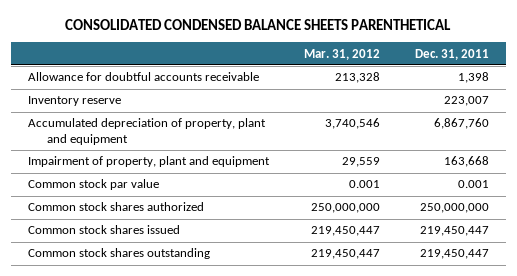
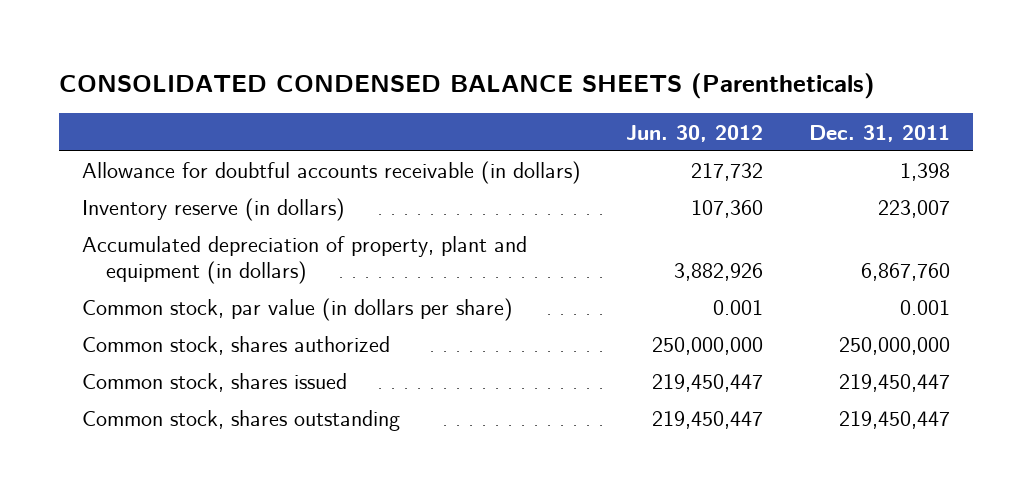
- CONSOLIDATED CONDENSED BALANCE SHEETS PARENTHETICAL
+ CONSOLIDATED CONDENSED BALANCE SHEETS (Parentheticals)
- | Mar. 31, 2012 | Dec. 31, 2011
+ | Jun. 30, 2012 | Dec. 31, 2011
- Allowance for doubtful accounts receivable | 213,328 | 1,398
- Inventory reserve | | 223,007
- Accumulated depreciation of property, plant and equipment | 3,740,546 | 6,867,760
- Impairment of property, plant and equipment | 29,559 | 163,668
- Common stock par value | 0.001 | 0.001
- Common stock shares authorized | 250,000,000 | 250,000,000
- Common stock shares issued | 219,450,447 | 219,450,447
- Common stock shares outstanding | 219,450,447 | 219,450,447
+ Allowance for doubtful accounts receivable (in dollars) | 217,732 | 1,398
+ Inventory reserve (in dollars) | 107,360 | 223,007
+ Accumulated depreciation of property, plant and equipment (in dollars) | 3,882,926 | 6,867,760
+ Common stock, par value (in dollars per share) | 0.001 | 0.001
+ Common stock, shares authorized | 250,000,000 | 250,000,000
+ Common stock, shares issued | 219,450,447 | 219,450,447
+ Common stock, shares outstanding | 219,450,447 | 219,450,447

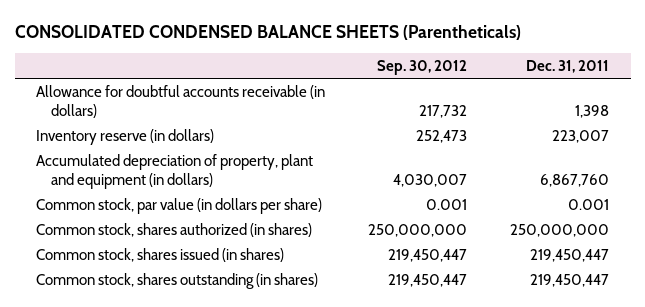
- | Jun. 30, 2012 | Dec. 31, 2011
+ | Sep. 30, 2012 | Dec. 31, 2011
- Common stock, shares authorized | 250,000,000 | 250,000,000
- Common stock, shares issued | 219,450,447 | 219,450,447
- Common stock, shares outstanding | 219,450,447 | 219,450,447
+ Common stock, shares authorized (in shares) | 250,000,000 | 250,000,000
+ Common stock, shares issued (in shares) | 219,450,447 | 219,450,447
+ Common stock, shares outstanding (in shares) | 219,450,447 | 219,450,447

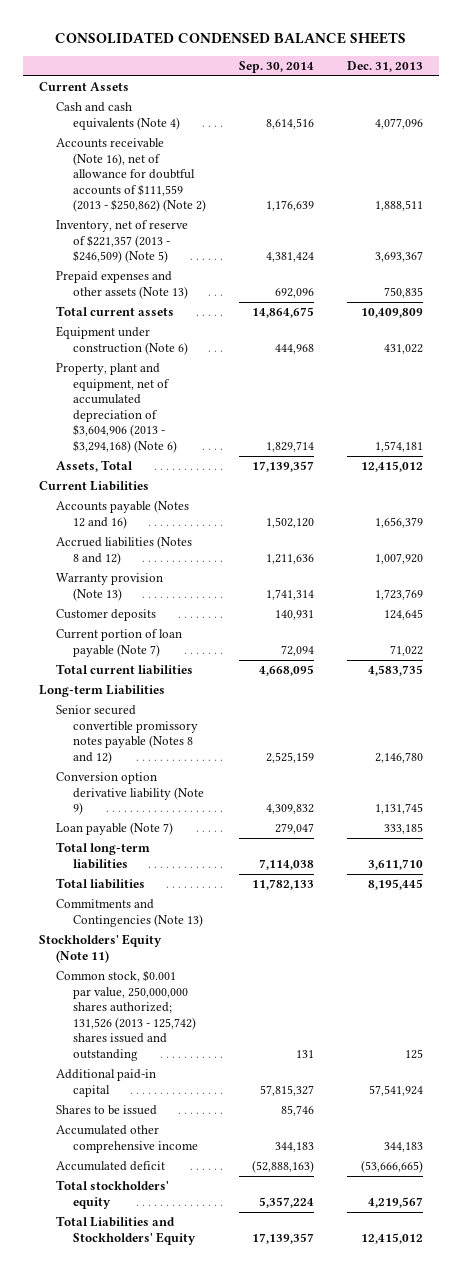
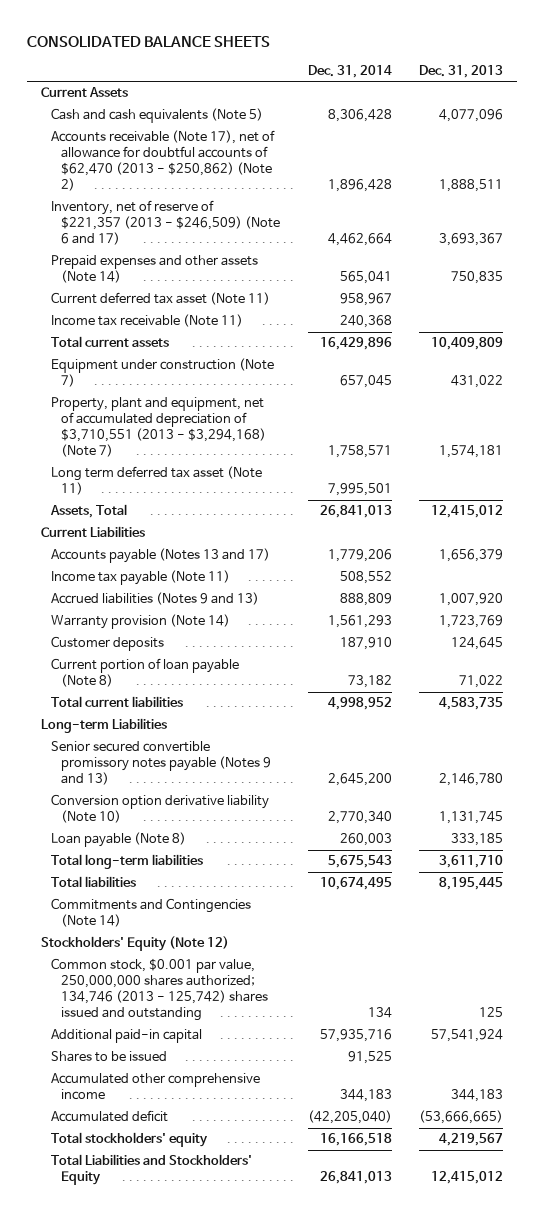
- CONSOLIDATED CONDENSED BALANCE SHEETS
+ CONSOLIDATED BALANCE SHEETS
- | Sep. 30, 2014 | Dec. 31, 2013
+ | Dec. 31, 2014 | Dec. 31, 2013
- Cash and cash equivalents (Note 4) | 8,614,516 | 4,077,096
- Accounts receivable (Note 16), net of allowance for doubtful accounts of $111,559 (2013 - $250,862) (Note 2) | 1,176,639 | 1,888,511
- Inventory, net of reserve of $221,357 (2013 - $246,509) (Note 5) | 4,381,424 | 3,693,367
- Prepaid expenses and other assets (Note 13) | 692,096 | 750,835
+ Cash and cash equivalents (Note 5) | 8,306,428 | 4,077,096
+ Accounts receivable (Note 17), net of allowance for doubtful accounts of $62,470 (2013 - $250,862) (Note 2) | 1,896,428 | 1,888,511
+ Inventory, net of reserve of $221,357 (2013 - $246,509) (Note 6 and 17) | 4,462,664 | 3,693,367
+ Prepaid expenses and other assets (Note 14) | 565,041 | 750,835
+ Current deferred tax asset (Note 11) | 958,967 |
+ Income tax receivable (Note 11) | 240,368 |
- Equipment under construction (Note 6) | 444,968 | 431,022
- Property, plant and equipment, net of accumulated depreciation of $3,604,906 (2013 - $3,294,168) (Note 6) | 1,829,714 | 1,574,181
+ Equipment under construction (Note 7) | 657,045 | 431,022
+ Property, plant and equipment, net of accumulated depreciation of $3,710,551 (2013 - $3,294,168) (Note 7) | 1,758,571 | 1,574,181
+ Long term deferred tax asset (Note 11) | 7,995,501 |
- Accounts payable (Notes 12 and 16) | 1,502,120 | 1,656,379
- Accrued liabilities (Notes 8 and 12) | 1,211,636 | 1,007,920
- Warranty provision (Note 13) | 1,741,314 | 1,723,769
+ Accounts payable (Notes 13 and 17) | 1,779,206 | 1,656,379
+ Income tax payable (Note 11) | 508,552 |
+ Accrued liabilities (Notes 9 and 13) | 888,809 | 1,007,920
+ Warranty provision (Note 14) | 1,561,293 | 1,723,769
- Current portion of loan payable (Note 7) | 72,094 | 71,022
+ Current portion of loan payable (Note 8) | 73,182 | 71,022
- Senior secured convertible promissory notes payable (Notes 8 and 12) | 2,525,159 | 2,146,780
- Conversion option derivative liability (Note 9) | 4,309,832 | 1,131,745
- Loan payable (Note 7) | 279,047 | 333,185
+ Senior secured convertible promissory notes payable (Notes 9 and 13) | 2,645,200 | 2,146,780
+ Conversion option derivative liability (Note 10) | 2,770,340 | 1,131,745
+ Loan payable (Note 8) | 260,003 | 333,185
- Commitments and Contingencies (Note 13)
- Stockholders' Equity (Note 11)
- Common stock, $0.001 par value, 250,000,000 shares authorized; 131,526 (2013 - 125,742) shares issued and outstanding | 131 | 125
+ Commitments and Contingencies (Note 14)
+ Stockholders' Equity (Note 12)
+ Common stock, $0.001 par value, 250,000,000 shares authorized; 134,746 (2013 - 125,742) shares issued and outstanding | 134 | 125

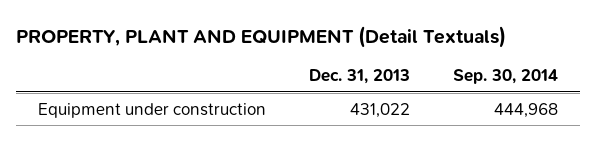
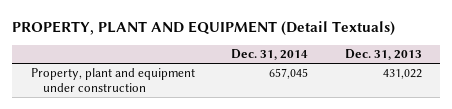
- | Dec. 31, 2013 | Sep. 30, 2014
+ | Dec. 31, 2014 | Dec. 31, 2013
- Equipment under construction | 431,022 | 444,968
+ Property, plant and equipment under construction | 657,045 | 431,022

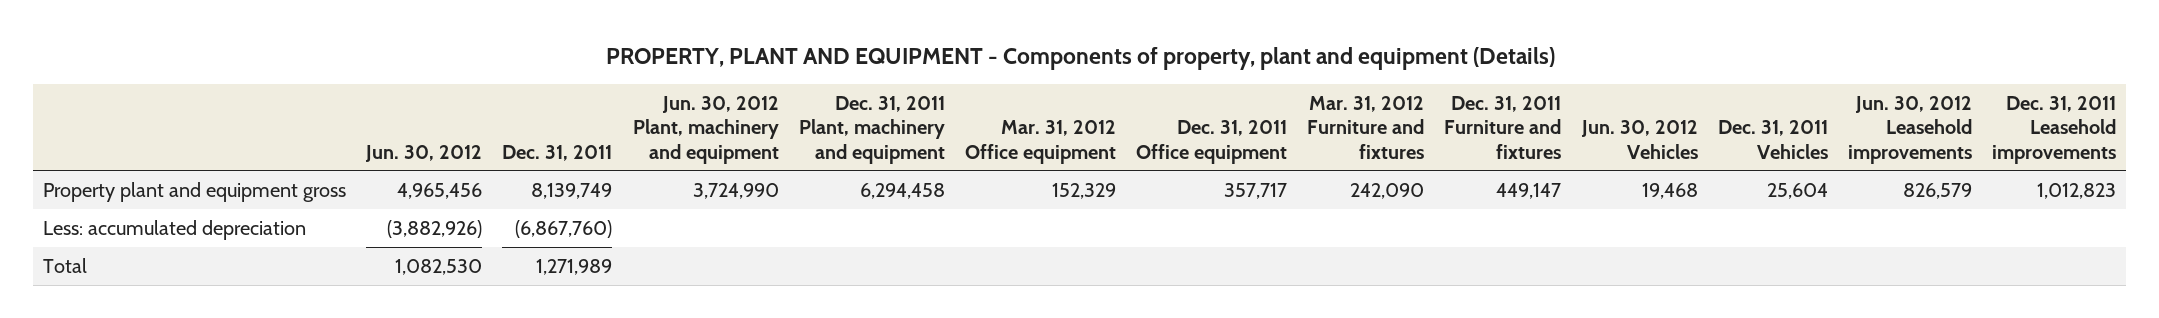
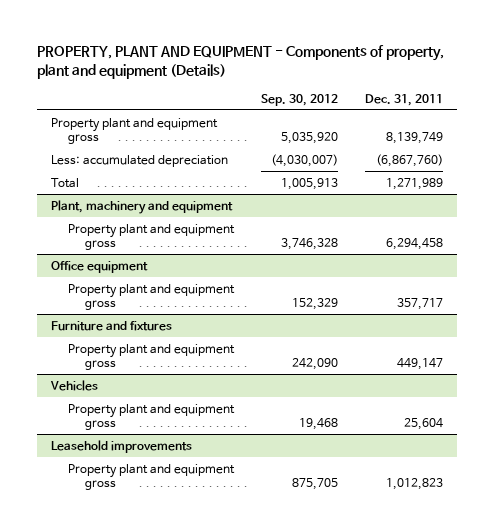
- | Jun. 30, 2012 | Dec. 31, 2011 | Jun. 30, 2012 Plant, machinery and equipment | Dec. 31, 2011 Plant, machinery and equipment | Mar. 31, 2012 Office equipment | Dec. 31, 2011 Office equipment | Mar. 31, 2012 Furniture and fixtures | Dec. 31, 2011 Furniture and fixtures | Jun. 30, 2012 Vehicles | Dec. 31, 2011 Vehicles | Jun. 30, 2012 Leasehold improvements | Dec. 31, 2011 Leasehold improvements
+ | Sep. 30, 2012 | Dec. 31, 2011
+ Plant, machinery and equipment
+ Property plant and equipment gross | 3,746,328 | 6,294,458
+ Office equipment
+ Property plant and equipment gross | 152,329 | 357,717
+ Furniture and fixtures
+ Property plant and equipment gross | 242,090 | 449,147
+ Vehicles
+ Property plant and equipment gross | 19,468 | 25,604
+ Leasehold improvements
+ Property plant and equipment gross | 875,705 | 1,012,823

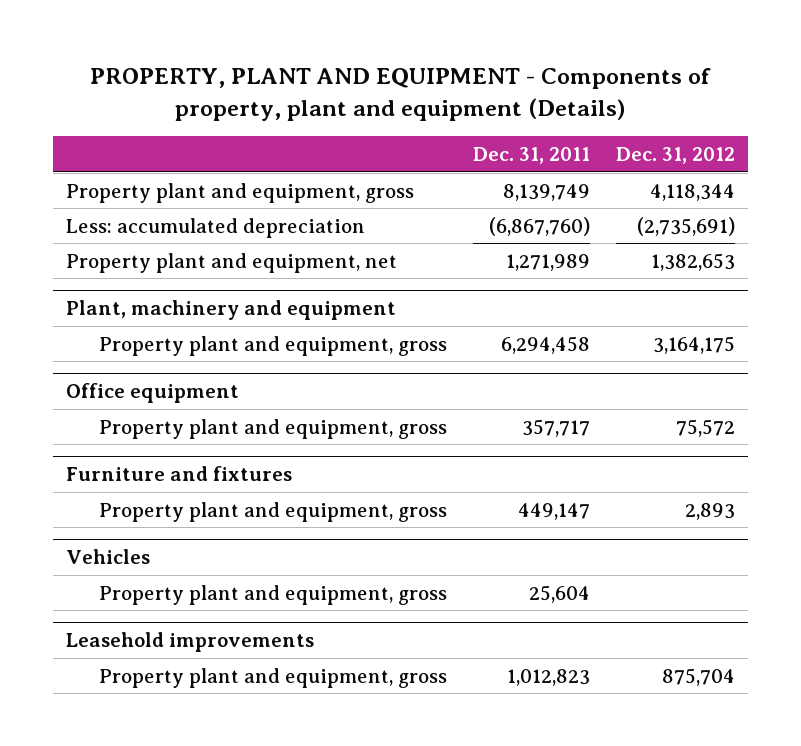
- | Sep. 30, 2012 | Dec. 31, 2011
+ | Dec. 31, 2011 | Dec. 31, 2012
- Property plant and equipment gross | 5,035,920 | 8,139,749
+ Property plant and equipment, gross | 8,139,749 | 4,118,344
- Total | 1,005,913 | 1,271,989
+ Property plant and equipment, net | 1,271,989 | 1,382,653
@ Plant, machinery and equipment
- Property plant and equipment gross | 3,746,328 | 6,294,458
+ Property plant and equipment, gross | 6,294,458 | 3,164,175
@ Office equipment
- Property plant and equipment gross | 152,329 | 357,717
+ Property plant and equipment, gross | 357,717 | 75,572
@ Furniture and fixtures
- Property plant and equipment gross | 242,090 | 449,147
+ Property plant and equipment, gross | 449,147 | 2,893
@ Vehicles
- Property plant and equipment gross | 19,468 | 25,604
+ Property plant and equipment, gross | 25,604 |
@ Leasehold improvements
- Property plant and equipment gross | 875,705 | 1,012,823
+ Property plant and equipment, gross | 1,012,823 | 875,704

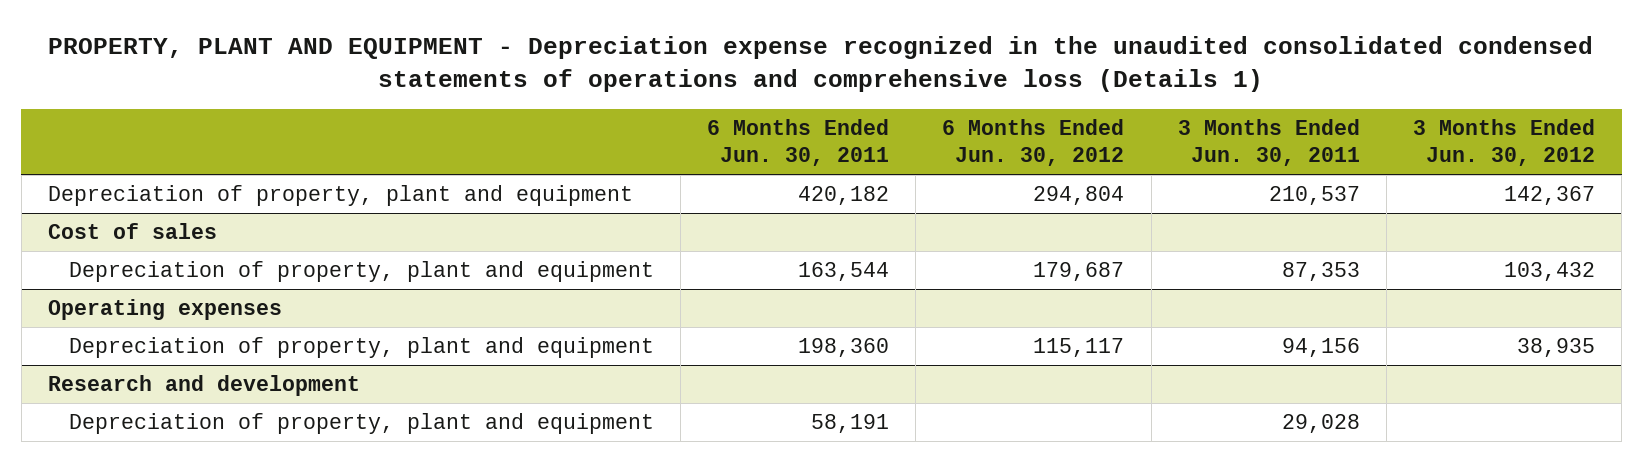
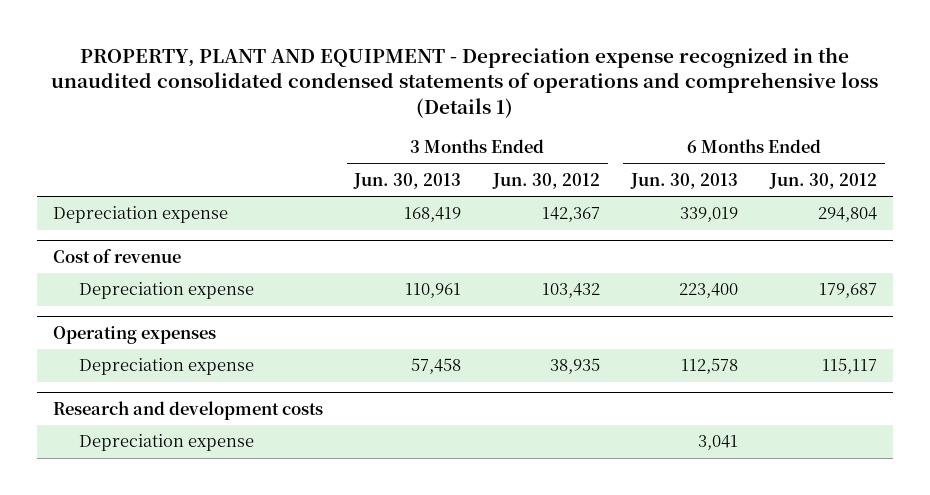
- | 6 Months Ended Jun. 30, 2011 | 6 Months Ended Jun. 30, 2012 | 3 Months Ended Jun. 30, 2011 | 3 Months Ended Jun. 30, 2012
+ | 3 Months Ended Jun. 30, 2013 | 3 Months Ended Jun. 30, 2012 | 6 Months Ended Jun. 30, 2013 | 6 Months Ended Jun. 30, 2012
- Depreciation of property, plant and equipment | 420,182 | 294,804 | 210,537 | 142,367
- Cost of sales
- Depreciation of property, plant and equipment | 163,544 | 179,687 | 87,353 | 103,432
+ Depreciation expense | 168,419 | 142,367 | 339,019 | 294,804
+ Cost of revenue
+ Depreciation expense | 110,961 | 103,432 | 223,400 | 179,687
@ Operating expenses
- Depreciation of property, plant and equipment | 198,360 | 115,117 | 94,156 | 38,935
- Research and development
- Depreciation of property, plant and equipment | 58,191 | | 29,028 |
@ Operating expenses
+ Depreciation expense | 57,458 | 38,935 | 112,578 | 115,117
+ Research and development costs
+ Depreciation expense | | | 3,041 |

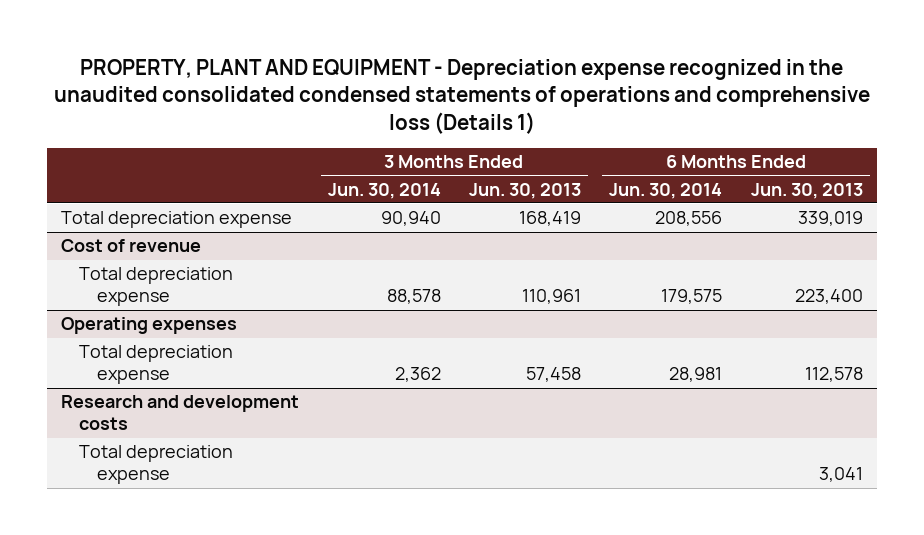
- | 3 Months Ended Jun. 30, 2013 | 3 Months Ended Jun. 30, 2012 | 6 Months Ended Jun. 30, 2013 | 6 Months Ended Jun. 30, 2012
+ | 3 Months Ended Jun. 30, 2014 | 3 Months Ended Jun. 30, 2013 | 6 Months Ended Jun. 30, 2014 | 6 Months Ended Jun. 30, 2013
- Depreciation expense | 168,419 | 142,367 | 339,019 | 294,804
+ Total depreciation expense | 90,940 | 168,419 | 208,556 | 339,019
@ Cost of revenue
- Depreciation expense | 110,961 | 103,432 | 223,400 | 179,687
+ Total depreciation expense | 88,578 | 110,961 | 179,575 | 223,400
@ Operating expenses
- Depreciation expense | 57,458 | 38,935 | 112,578 | 115,117
+ Total depreciation expense | 2,362 | 57,458 | 28,981 | 112,578
@ Research and development costs
- Depreciation expense | | | 3,041 |
+ Total depreciation expense | | | | 3,041

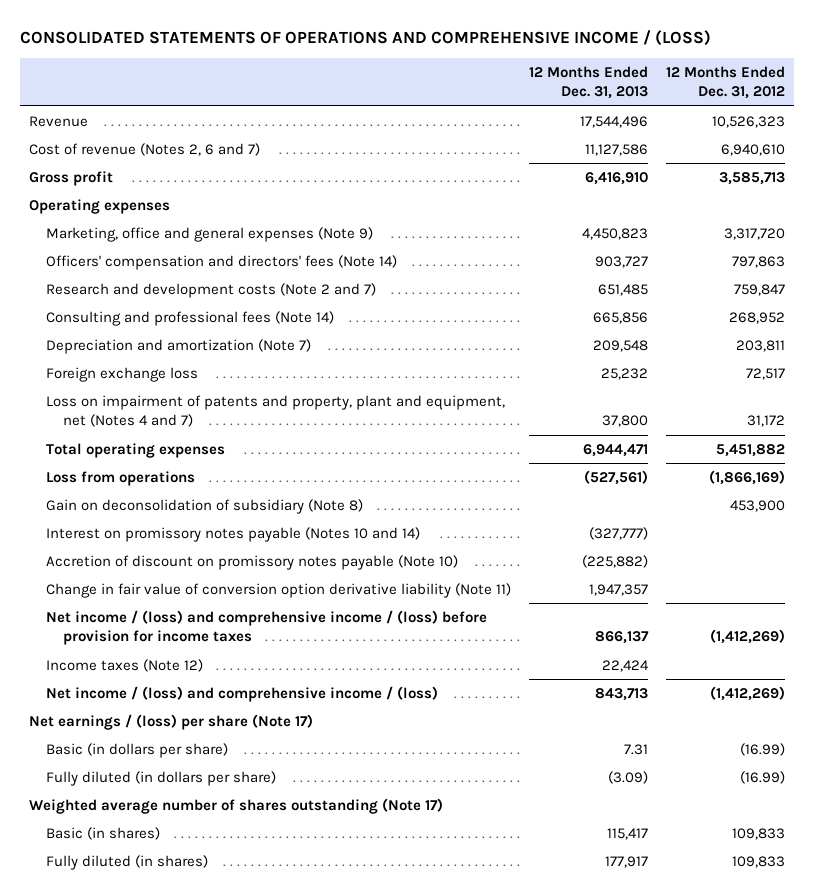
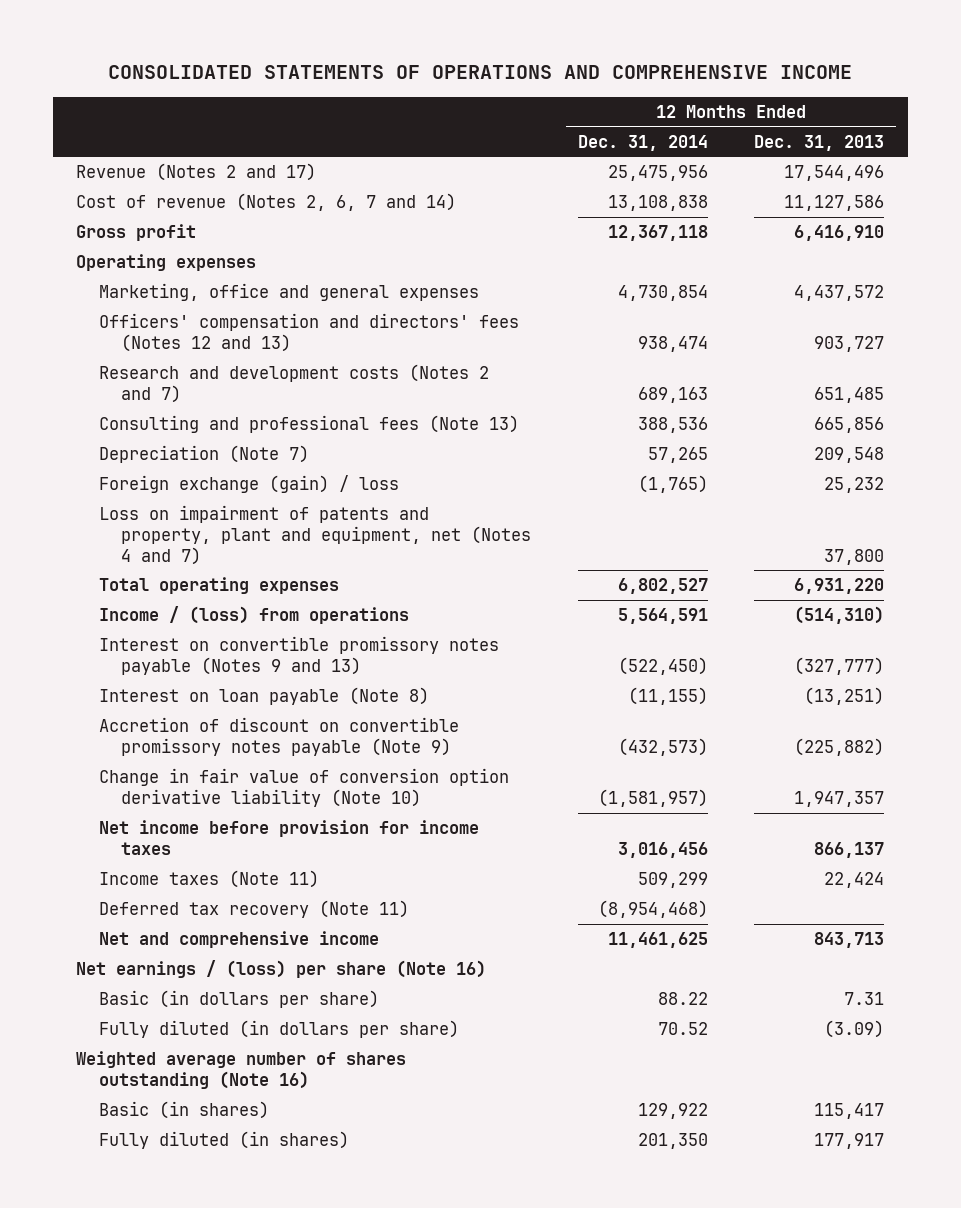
- CONSOLIDATED STATEMENTS OF OPERATIONS AND COMPREHENSIVE INCOME / (LOSS)
+ CONSOLIDATED STATEMENTS OF OPERATIONS AND COMPREHENSIVE INCOME
- | 12 Months Ended Dec. 31, 2013 | 12 Months Ended Dec. 31, 2012
+ | 12 Months Ended Dec. 31, 2014 | 12 Months Ended Dec. 31, 2013
- Revenue | 17,544,496 | 10,526,323
- Cost of revenue (Notes 2, 6 and 7) | 11,127,586 | 6,940,610
+ Revenue (Notes 2 and 17) | 25,475,956 | 17,544,496
+ Cost of revenue (Notes 2, 6, 7 and 14) | 13,108,838 | 11,127,586
- Marketing, office and general expenses (Note 9) | 4,450,823 | 3,317,720
- Officers' compensation and directors' fees (Note 14) | 903,727 | 797,863
- Research and development costs (Note 2 and 7) | 651,485 | 759,847
- Consulting and professional fees (Note 14) | 665,856 | 268,952
- Depreciation and amortization (Note 7) | 209,548 | 203,811
- Foreign exchange loss | 25,232 | 72,517
+ Marketing, office and general expenses | 4,730,854 | 4,437,572
+ Officers' compensation and directors' fees (Notes 12 and 13) | 938,474 | 903,727
+ Research and development costs (Notes 2 and 7) | 689,163 | 651,485
+ Consulting and professional fees (Note 13) | 388,536 | 665,856
+ Depreciation (Note 7) | 57,265 | 209,548
+ Foreign exchange (gain) / loss | (1,765) | 25,232
- Total operating expenses | 6,944,471 | 5,451,882
- Loss from operations | (527,561) | (1,866,169)
- Gain on deconsolidation of subsidiary (Note 8) | | 453,900
- Interest on promissory notes payable (Notes 10 and 14) | (327,777) |
- Accretion of discount on promissory notes payable (Note 10) | (225,882) |
- Change in fair value of conversion option derivative liability (Note 11) | 1,947,357 |
- Net income / (loss) and comprehensive income / (loss) before provision for income taxes | 866,137 | (1,412,269)
- Income taxes (Note 12) | 22,424 |
- Net income / (loss) and comprehensive income / (loss) | 843,713 | (1,412,269)
- Net earnings / (loss) per share (Note 17)
+ Total operating expenses | 6,802,527 | 6,931,220
+ Income / (loss) from operations | 5,564,591 | (514,310)
+ Interest on convertible promissory notes payable (Notes 9 and 13) | (522,450) | (327,777)
+ Interest on loan payable (Note 8) | (11,155) | (13,251)
+ Accretion of discount on convertible promissory notes payable (Note 9) | (432,573) | (225,882)
+ Change in fair value of conversion option derivative liability (Note 10) | (1,581,957) | 1,947,357
+ Net income before provision for income taxes | 3,016,456 | 866,137
+ Income taxes (Note 11) | 509,299 | 22,424
+ Deferred tax recovery (Note 11) | (8,954,468) |
+ Net and comprehensive income | 11,461,625 | 843,713
+ Net earnings / (loss) per share (Note 16)
- Weighted average number of shares outstanding (Note 17)
+ Weighted average number of shares outstanding (Note 16)

